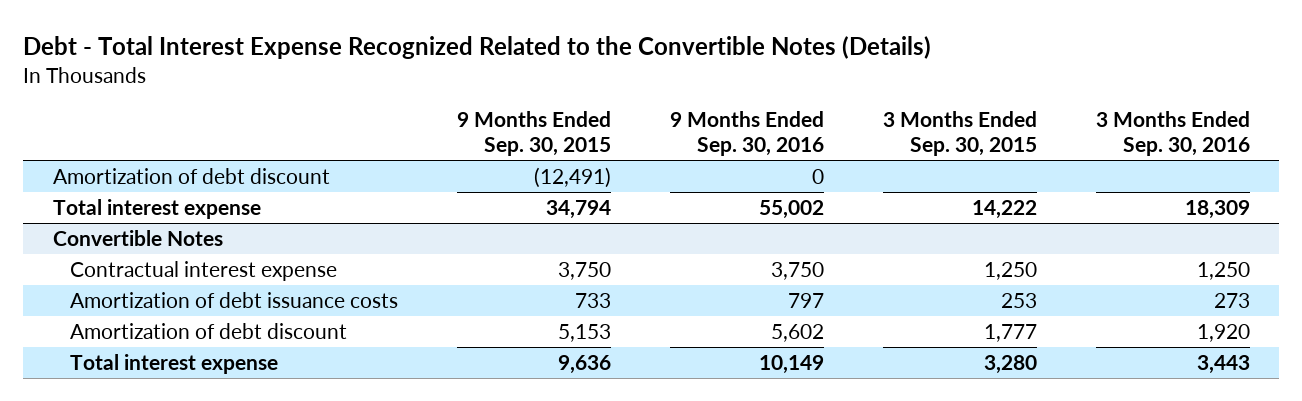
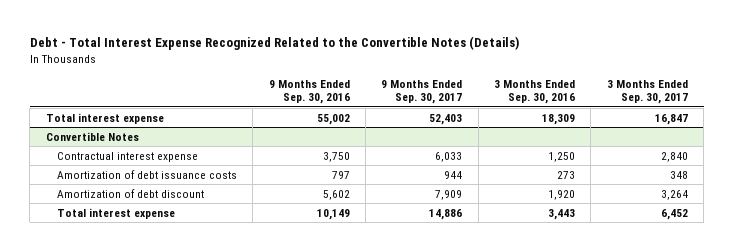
- | 9 Months Ended Sep. 30, 2015 | 9 Months Ended Sep. 30, 2016 | 3 Months Ended Sep. 30, 2015 | 3 Months Ended Sep. 30, 2016
+ | 9 Months Ended Sep. 30, 2016 | 9 Months Ended Sep. 30, 2017 | 3 Months Ended Sep. 30, 2016 | 3 Months Ended Sep. 30, 2017
- Amortization of debt discount | (12,491) | 0 | |

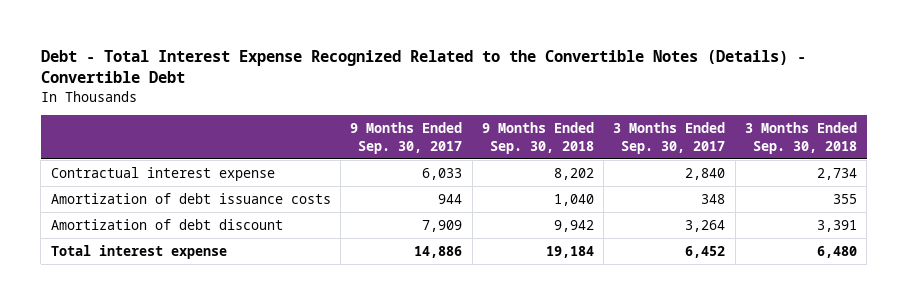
- Debt - Total Interest Expense Recognized Related to the Convertible Notes (Details)
+ Debt - Total Interest Expense Recognized Related to the Convertible Notes (Details) - Convertible Debt
- | 9 Months Ended Sep. 30, 2016 | 9 Months Ended Sep. 30, 2017 | 3 Months Ended Sep. 30, 2016 | 3 Months Ended Sep. 30, 2017
+ | 9 Months Ended Sep. 30, 2017 | 9 Months Ended Sep. 30, 2018 | 3 Months Ended Sep. 30, 2017 | 3 Months Ended Sep. 30, 2018
- Total interest expense | 55,002 | 52,403 | 18,309 | 16,847
- Convertible Notes

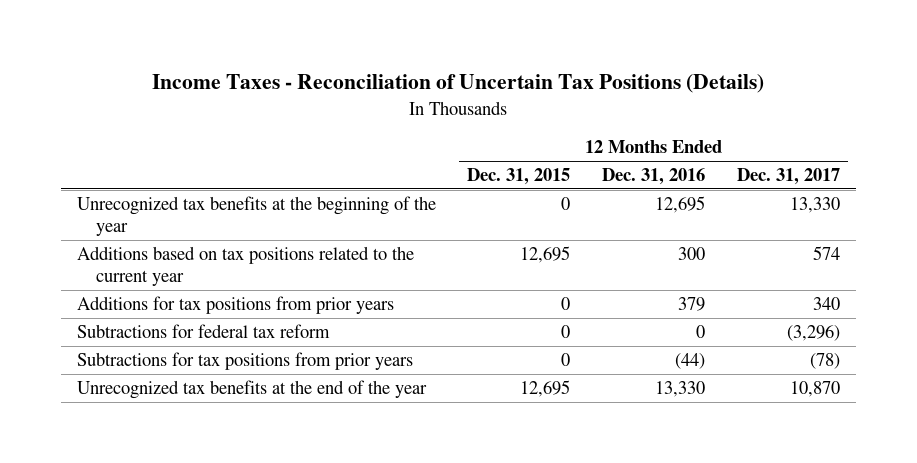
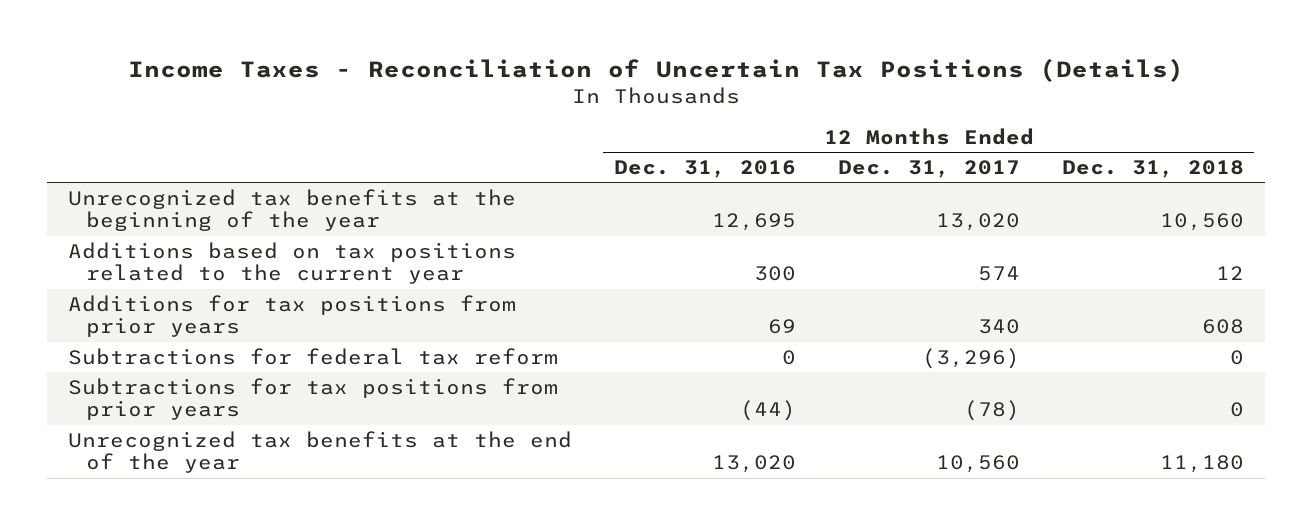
- | 12 Months Ended Dec. 31, 2015 | 12 Months Ended Dec. 31, 2016 | 12 Months Ended Dec. 31, 2017
+ | 12 Months Ended Dec. 31, 2016 | 12 Months Ended Dec. 31, 2017 | 12 Months Ended Dec. 31, 2018
- Unrecognized tax benefits at the beginning of the year | 0 | 12,695 | 13,330
+ Unrecognized tax benefits at the beginning of the year | 12,695 | 13,020 | 10,560
- Additions for tax positions from prior years | 0 | 379 | 340
+ Additions for tax positions from prior years | 69 | 340 | 608
- Unrecognized tax benefits at the end of the year | 12,695 | 13,330 | 10,870
+ Unrecognized tax benefits at the end of the year | 13,020 | 10,560 | 11,180

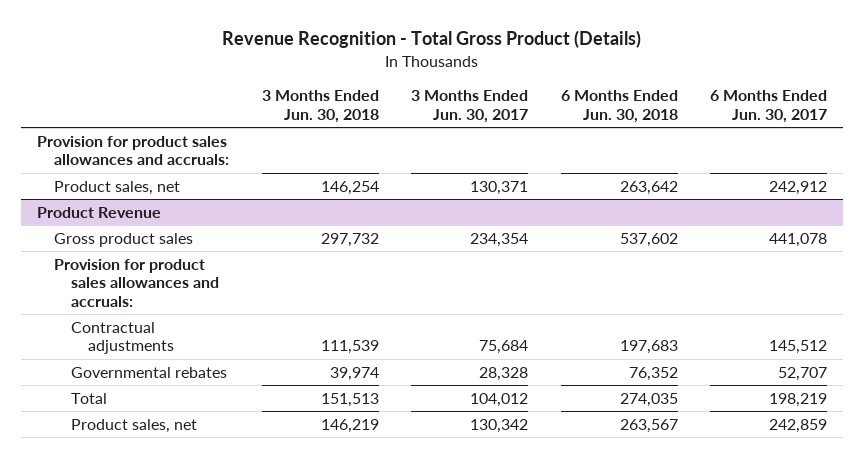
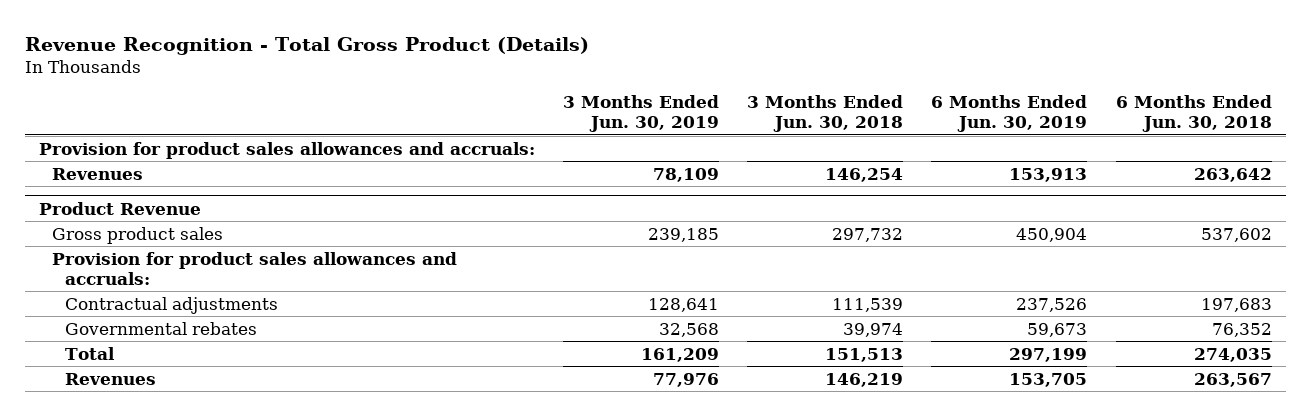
- | 3 Months Ended Jun. 30, 2018 | 3 Months Ended Jun. 30, 2017 | 6 Months Ended Jun. 30, 2018 | 6 Months Ended Jun. 30, 2017
+ | 3 Months Ended Jun. 30, 2019 | 3 Months Ended Jun. 30, 2018 | 6 Months Ended Jun. 30, 2019 | 6 Months Ended Jun. 30, 2018
- Product sales, net | 146,254 | 130,371 | 263,642 | 242,912
+ Revenues | 78,109 | 146,254 | 153,913 | 263,642
@ Product Revenue
- Product sales, net | 146,219 | 130,342 | 263,567 | 242,859
+ Revenues | 77,976 | 146,219 | 153,705 | 263,567

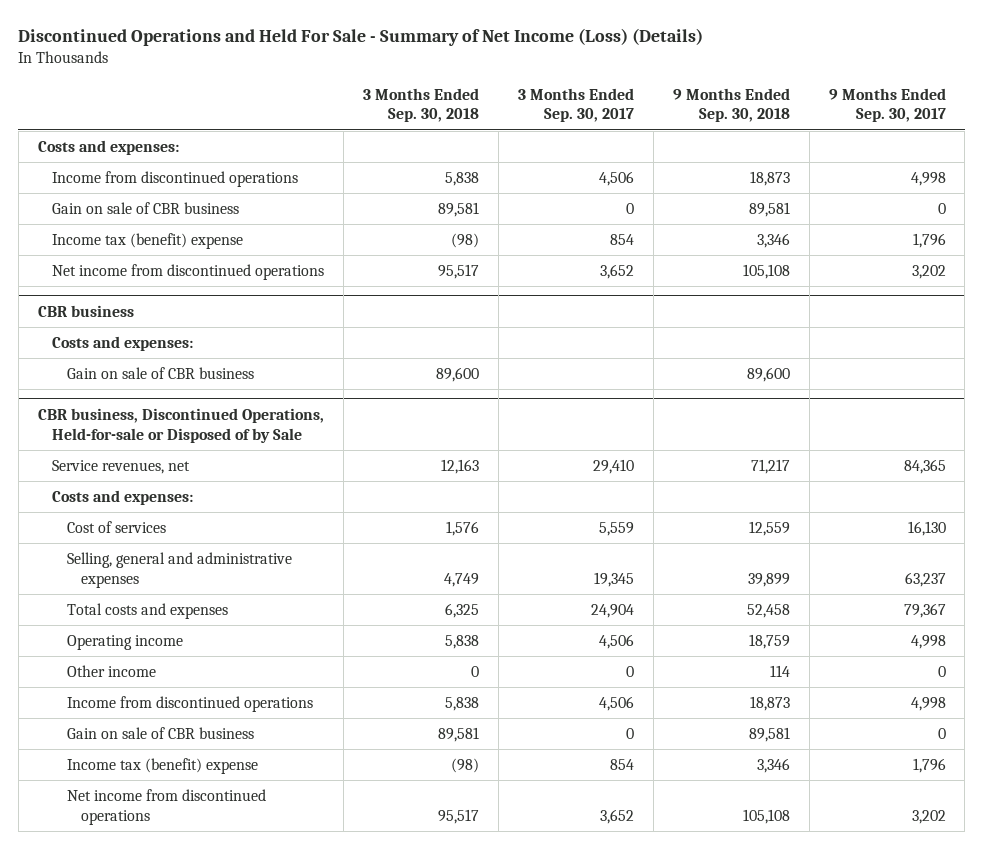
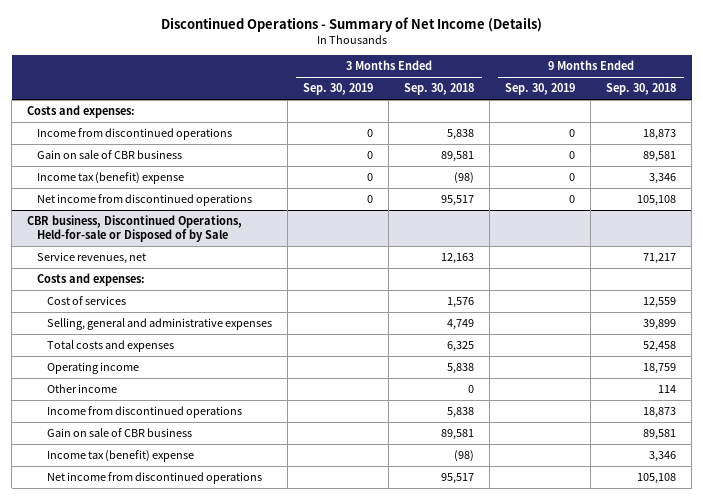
- Discontinued Operations and Held For Sale - Summary of Net Income (Loss) (Details)
+ Discontinued Operations - Summary of Net Income (Details)
- | 3 Months Ended Sep. 30, 2018 | 3 Months Ended Sep. 30, 2017 | 9 Months Ended Sep. 30, 2018 | 9 Months Ended Sep. 30, 2017
+ | 3 Months Ended Sep. 30, 2019 | 3 Months Ended Sep. 30, 2018 | 9 Months Ended Sep. 30, 2019 | 9 Months Ended Sep. 30, 2018
- CBR business
- Costs and expenses:
- Gain on sale of CBR business | 89,600 | | 89,600 |

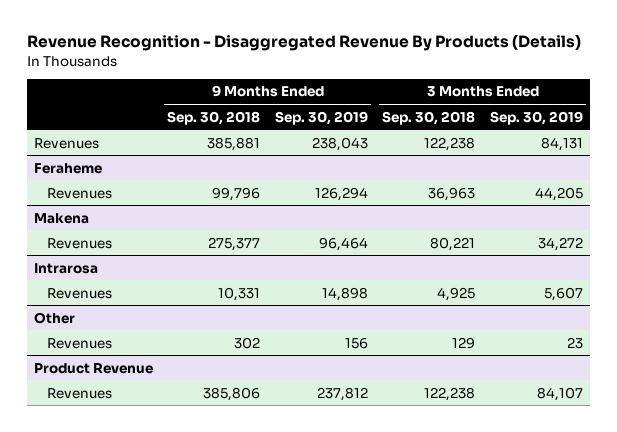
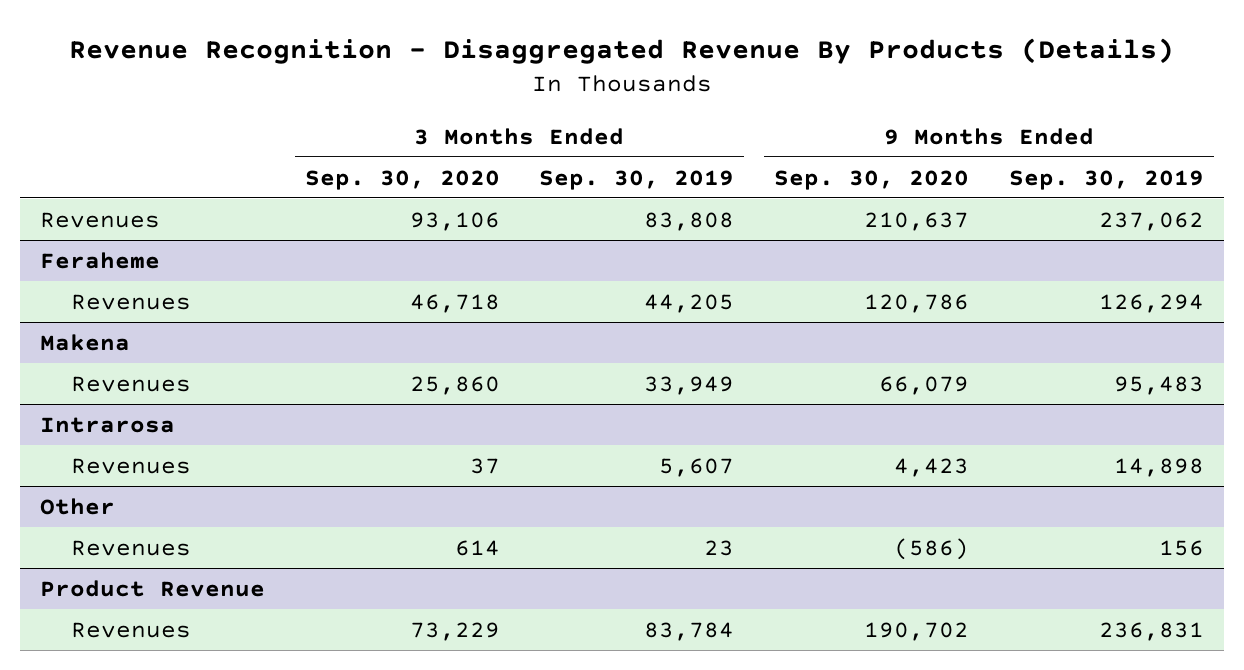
- | 9 Months Ended Sep. 30, 2018 | 9 Months Ended Sep. 30, 2019 | 3 Months Ended Sep. 30, 2018 | 3 Months Ended Sep. 30, 2019
+ | 3 Months Ended Sep. 30, 2020 | 3 Months Ended Sep. 30, 2019 | 9 Months Ended Sep. 30, 2020 | 9 Months Ended Sep. 30, 2019
- Revenues | 385,881 | 238,043 | 122,238 | 84,131
+ Revenues | 93,106 | 83,808 | 210,637 | 237,062
@ Makena
- Revenues | 275,377 | 96,464 | 80,221 | 34,272
+ Revenues | 25,860 | 33,949 | 66,079 | 95,483
@ Product Revenue
- Revenues | 385,806 | 237,812 | 122,238 | 84,107
+ Revenues | 73,229 | 83,784 | 190,702 | 236,831

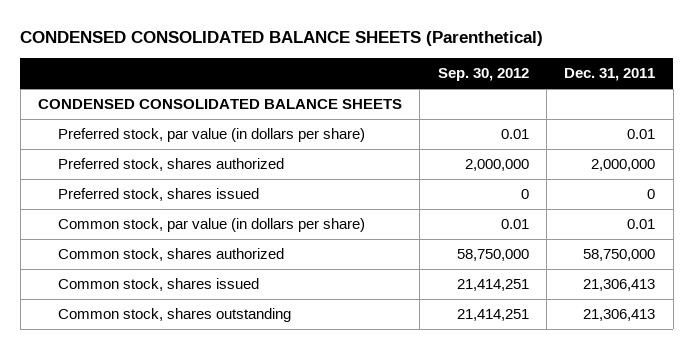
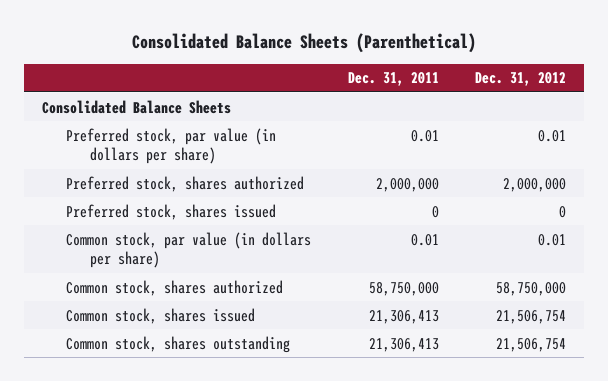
- CONDENSED CONSOLIDATED BALANCE SHEETS (Parenthetical)
+ Consolidated Balance Sheets (Parenthetical)
- | Sep. 30, 2012 | Dec. 31, 2011
+ | Dec. 31, 2011 | Dec. 31, 2012
- CONDENSED CONSOLIDATED BALANCE SHEETS
+ Consolidated Balance Sheets

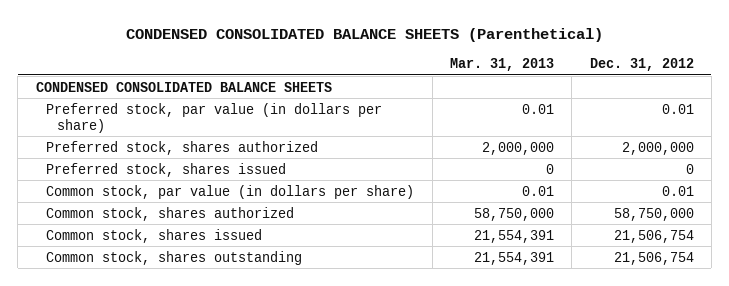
- Consolidated Balance Sheets (Parenthetical)
+ CONDENSED CONSOLIDATED BALANCE SHEETS (Parenthetical)
- | Dec. 31, 2011 | Dec. 31, 2012
+ | Mar. 31, 2013 | Dec. 31, 2012
- Consolidated Balance Sheets
+ CONDENSED CONSOLIDATED BALANCE SHEETS

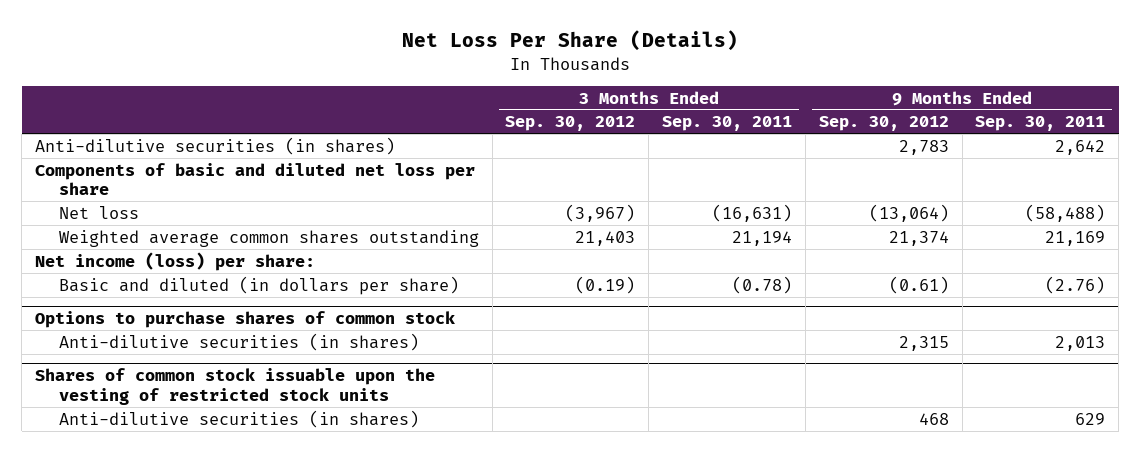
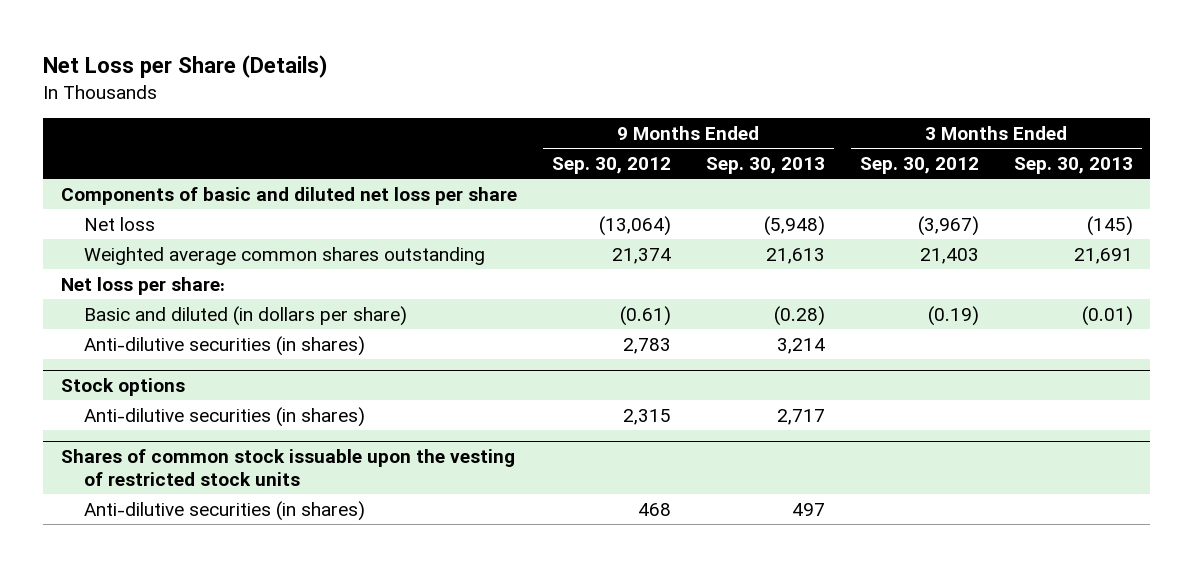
- Net Loss Per Share (Details)
+ Net Loss per Share (Details)
- | 3 Months Ended Sep. 30, 2012 | 3 Months Ended Sep. 30, 2011 | 9 Months Ended Sep. 30, 2012 | 9 Months Ended Sep. 30, 2011
+ | 9 Months Ended Sep. 30, 2012 | 9 Months Ended Sep. 30, 2013 | 3 Months Ended Sep. 30, 2012 | 3 Months Ended Sep. 30, 2013
- Net income (loss) per share:
+ Net loss per share:
- Options to purchase shares of common stock
moved down: Anti-dilutive securities (in shares) | 2,783 | 3,214 | |
+ Stock options

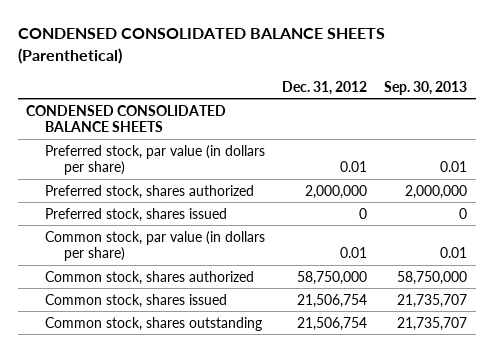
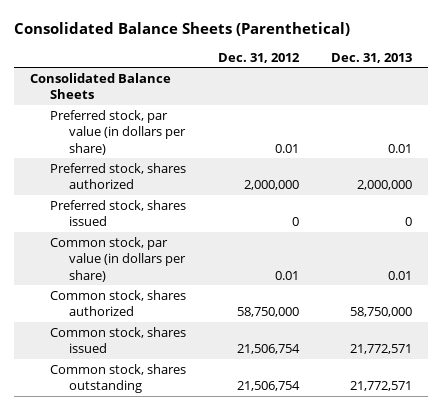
- CONDENSED CONSOLIDATED BALANCE SHEETS (Parenthetical)
+ Consolidated Balance Sheets (Parenthetical)
- | Dec. 31, 2012 | Sep. 30, 2013
+ | Dec. 31, 2012 | Dec. 31, 2013
- CONDENSED CONSOLIDATED BALANCE SHEETS
+ Consolidated Balance Sheets

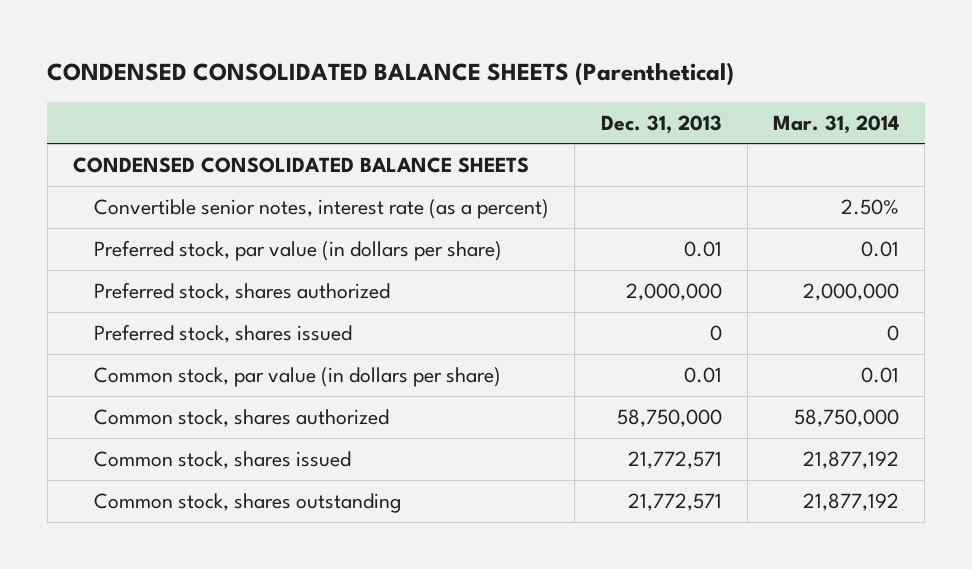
- Consolidated Balance Sheets (Parenthetical)
+ CONDENSED CONSOLIDATED BALANCE SHEETS (Parenthetical)
- | Dec. 31, 2012 | Dec. 31, 2013
+ | Dec. 31, 2013 | Mar. 31, 2014
- Consolidated Balance Sheets
+ CONDENSED CONSOLIDATED BALANCE SHEETS
+ Convertible senior notes, interest rate (as a percent) | | 2.50%

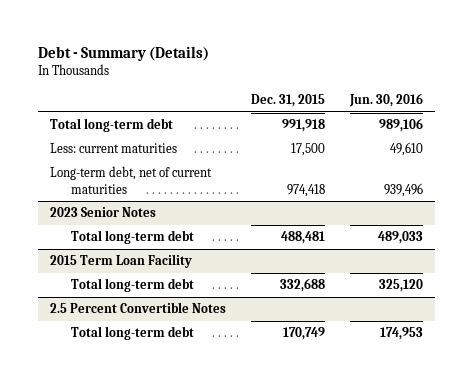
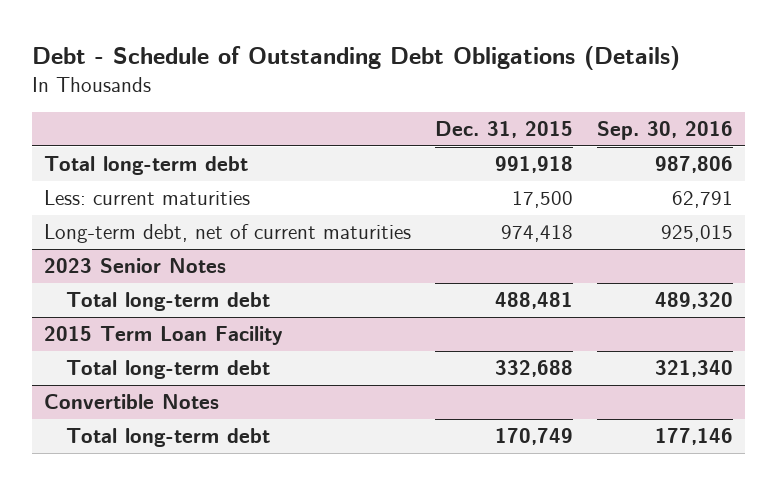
- Debt - Summary (Details)
+ Debt - Schedule of Outstanding Debt Obligations (Details)
- | Dec. 31, 2015 | Jun. 30, 2016
+ | Dec. 31, 2015 | Sep. 30, 2016
- 2.5 Percent Convertible Notes
+ Convertible Notes

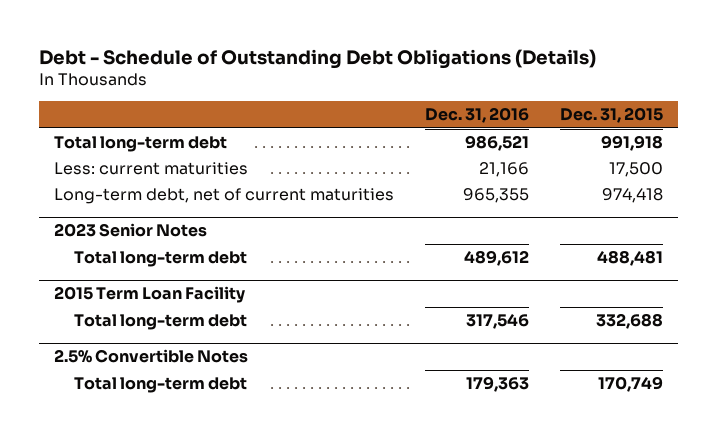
- | Dec. 31, 2015 | Sep. 30, 2016
+ | Dec. 31, 2016 | Dec. 31, 2015
- Convertible Notes
+ 2.5% Convertible Notes

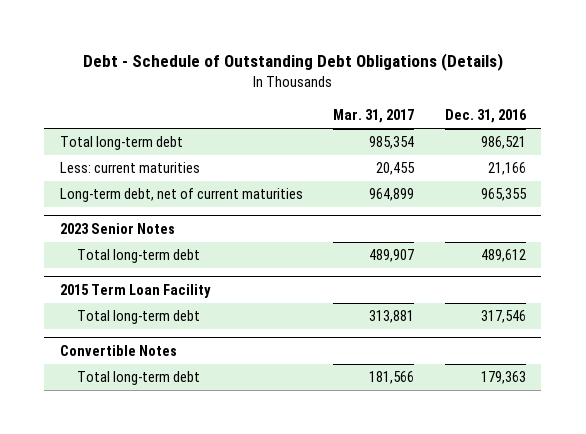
- | Dec. 31, 2016 | Dec. 31, 2015
+ | Mar. 31, 2017 | Dec. 31, 2016
- 2.5% Convertible Notes
+ Convertible Notes

